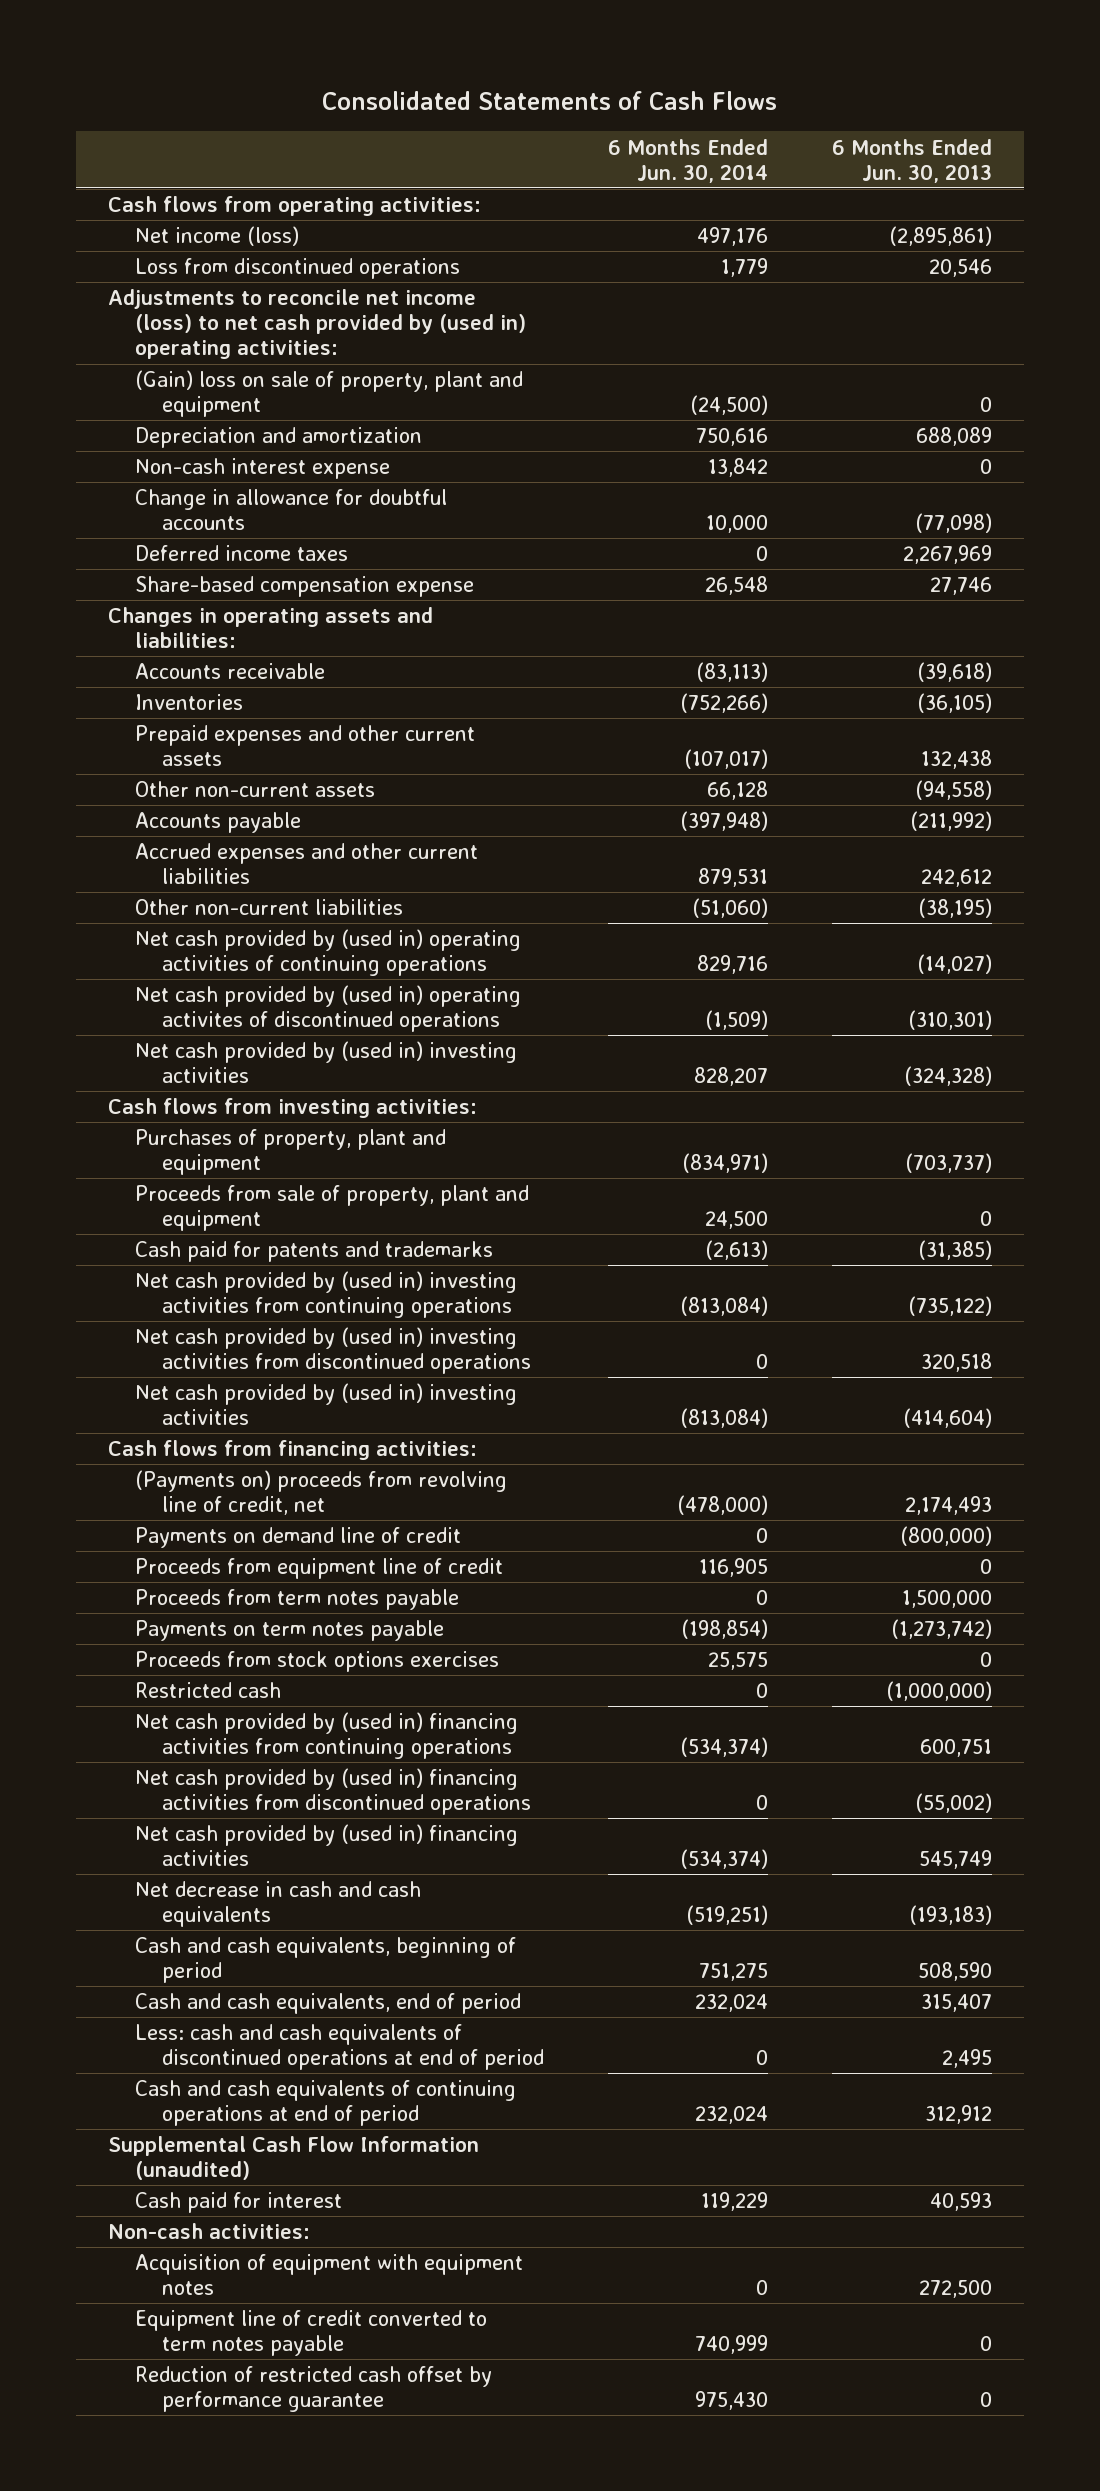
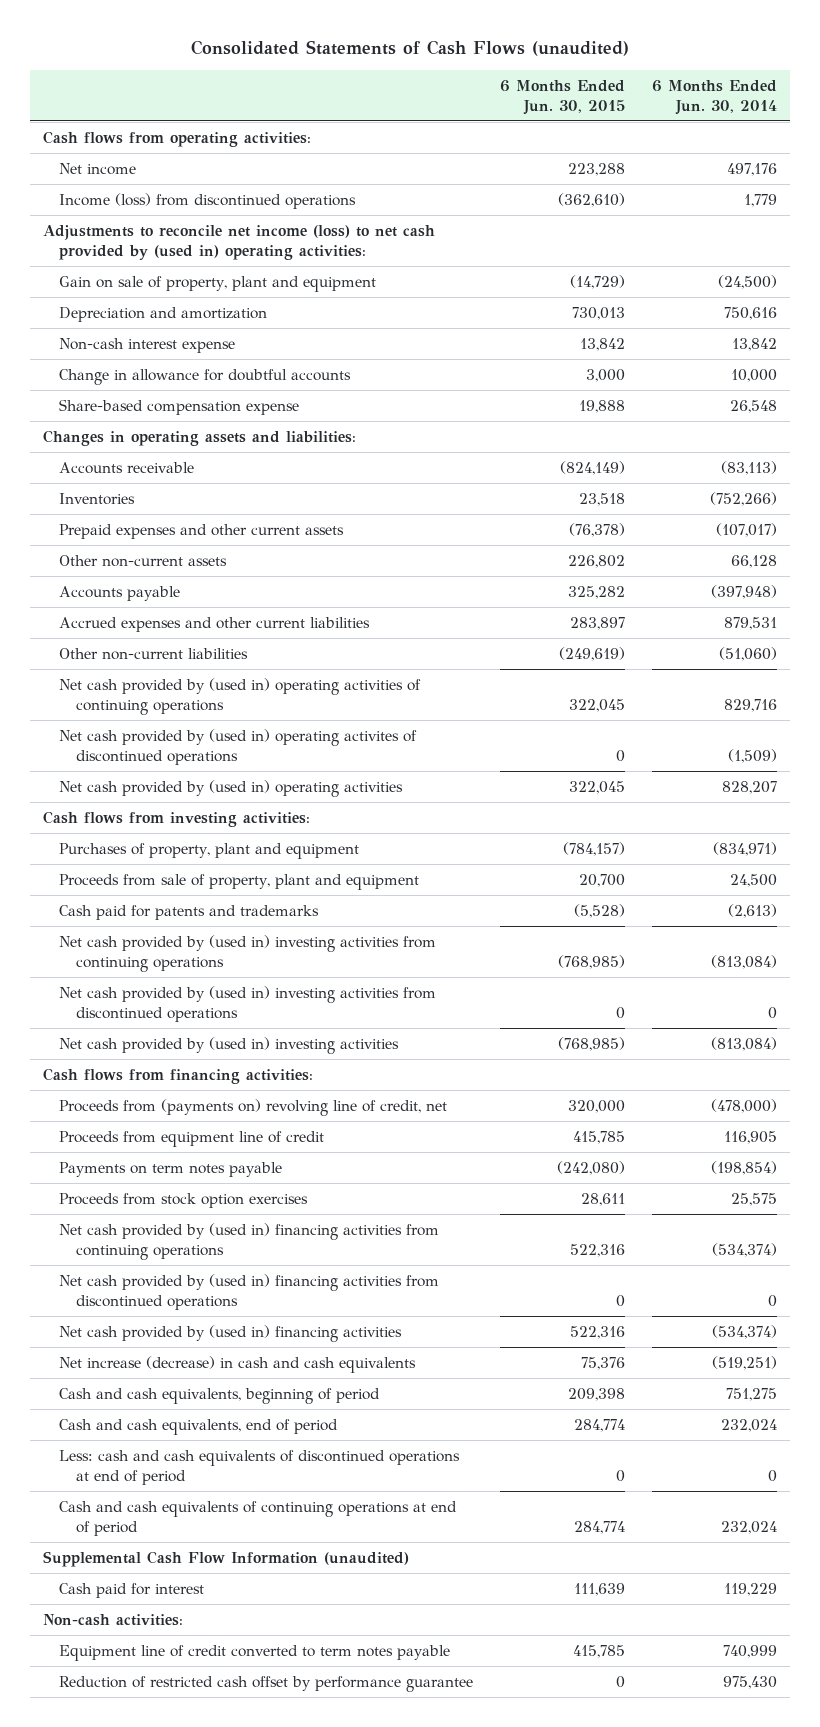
- Consolidated Statements of Cash Flows
+ Consolidated Statements of Cash Flows (unaudited)
- | 6 Months Ended Jun. 30, 2014 | 6 Months Ended Jun. 30, 2013
+ | 6 Months Ended Jun. 30, 2015 | 6 Months Ended Jun. 30, 2014
- Net income (loss) | 497,176 | (2,895,861)
- Loss from discontinued operations | 1,779 | 20,546
+ Net income | 223,288 | 497,176
+ Income (loss) from discontinued operations | (362,610) | 1,779
- (Gain) loss on sale of property, plant and equipment | (24,500) | 0
+ Gain on sale of property, plant and equipment | (14,729) | (24,500)
- Deferred income taxes | 0 | 2,267,969
- Net cash provided by (used in) investing activities | 828,207 | (324,328)
+ Net cash provided by (used in) operating activities | 322,045 | 828,207
- (Payments on) proceeds from revolving line of credit, net | (478,000) | 2,174,493
- Payments on demand line of credit | 0 | (800,000)
+ Proceeds from (payments on) revolving line of credit, net | 320,000 | (478,000)
- Proceeds from term notes payable | 0 | 1,500,000
- Proceeds from stock options exercises | 25,575 | 0
- Restricted cash | 0 | (1,000,000)
+ Proceeds from stock option exercises | 28,611 | 25,575
- Net decrease in cash and cash equivalents | (519,251) | (193,183)
+ Net increase (decrease) in cash and cash equivalents | 75,376 | (519,251)
- Acquisition of equipment with equipment notes | 0 | 272,500

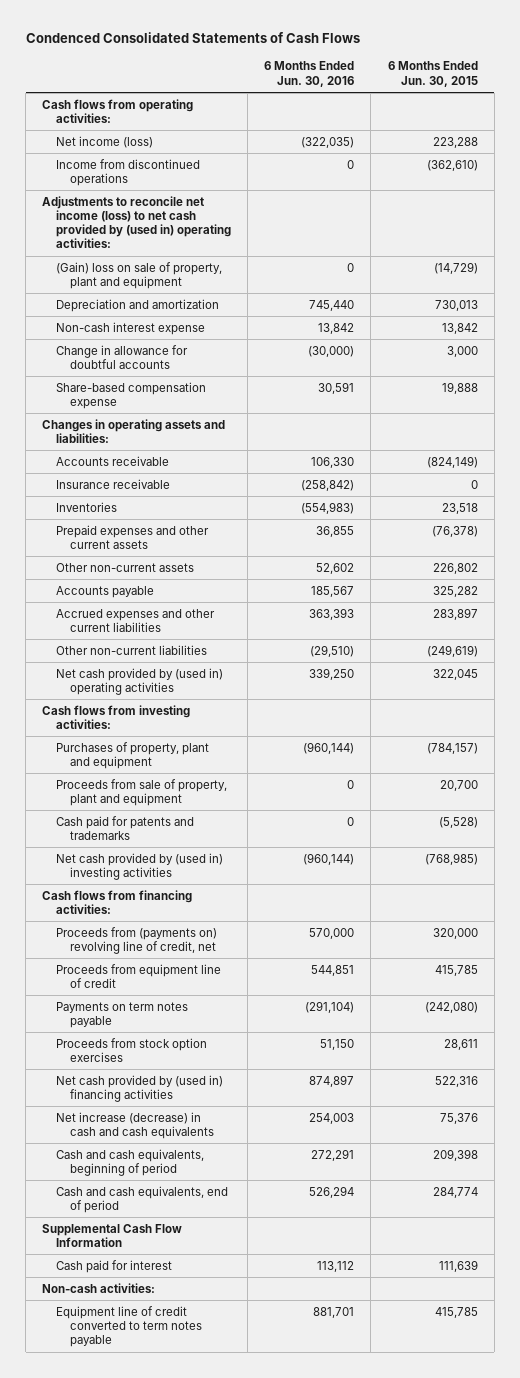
- Consolidated Statements of Cash Flows (unaudited)
+ Condenced Consolidated Statements of Cash Flows
- | 6 Months Ended Jun. 30, 2015 | 6 Months Ended Jun. 30, 2014
+ | 6 Months Ended Jun. 30, 2016 | 6 Months Ended Jun. 30, 2015
- Net income | 223,288 | 497,176
- Income (loss) from discontinued operations | (362,610) | 1,779
+ Net income (loss) | (322,035) | 223,288
+ Income from discontinued operations | 0 | (362,610)
- Gain on sale of property, plant and equipment | (14,729) | (24,500)
+ (Gain) loss on sale of property, plant and equipment | 0 | (14,729)
+ Insurance receivable | (258,842) | 0
- Net cash provided by (used in) operating activities of continuing operations | 322,045 | 829,716
- Net cash provided by (used in) operating activites of discontinued operations | 0 | (1,509)
- Net cash provided by (used in) investing activities from continuing operations | (768,985) | (813,084)
- Net cash provided by (used in) investing activities from discontinued operations | 0 | 0
- Net cash provided by (used in) financing activities from continuing operations | 522,316 | (534,374)
- Net cash provided by (used in) financing activities from discontinued operations | 0 | 0
- Less: cash and cash equivalents of discontinued operations at end of period | 0 | 0
- Cash and cash equivalents of continuing operations at end of period | 284,774 | 232,024
- Supplemental Cash Flow Information (unaudited)
+ Supplemental Cash Flow Information
- Reduction of restricted cash offset by performance guarantee | 0 | 975,430

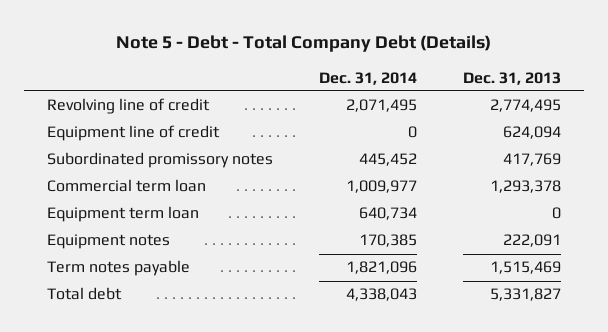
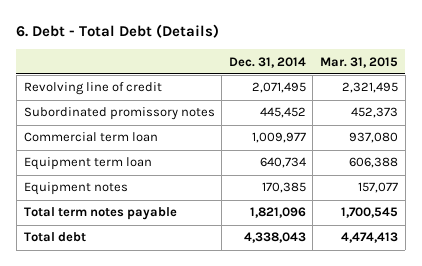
- Note 5 - Debt - Total Company Debt (Details)
+ 6. Debt - Total Debt (Details)
- | Dec. 31, 2014 | Dec. 31, 2013
+ | Dec. 31, 2014 | Mar. 31, 2015
- Equipment line of credit | 0 | 624,094
- Term notes payable | 1,821,096 | 1,515,469
+ Total term notes payable | 1,821,096 | 1,700,545

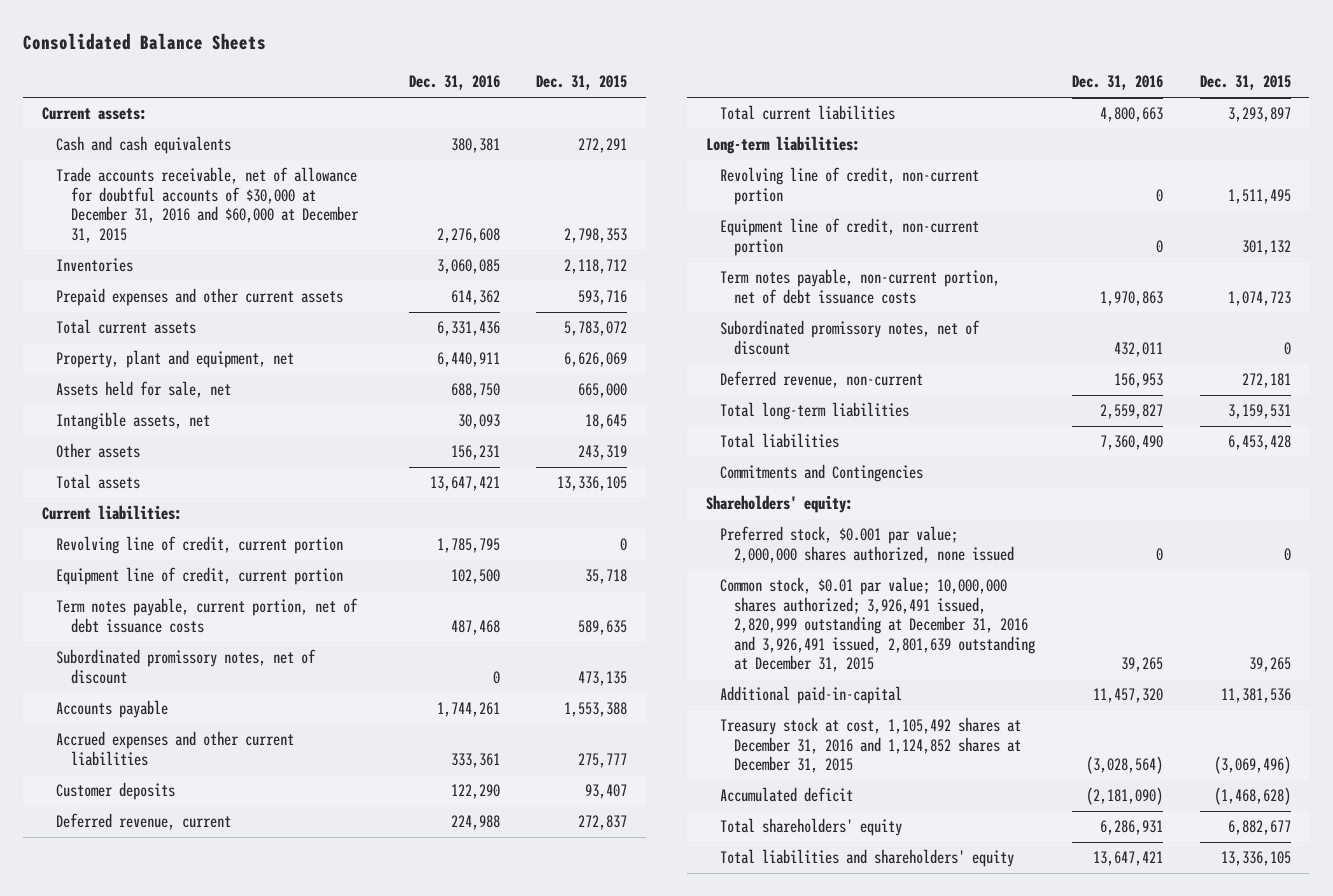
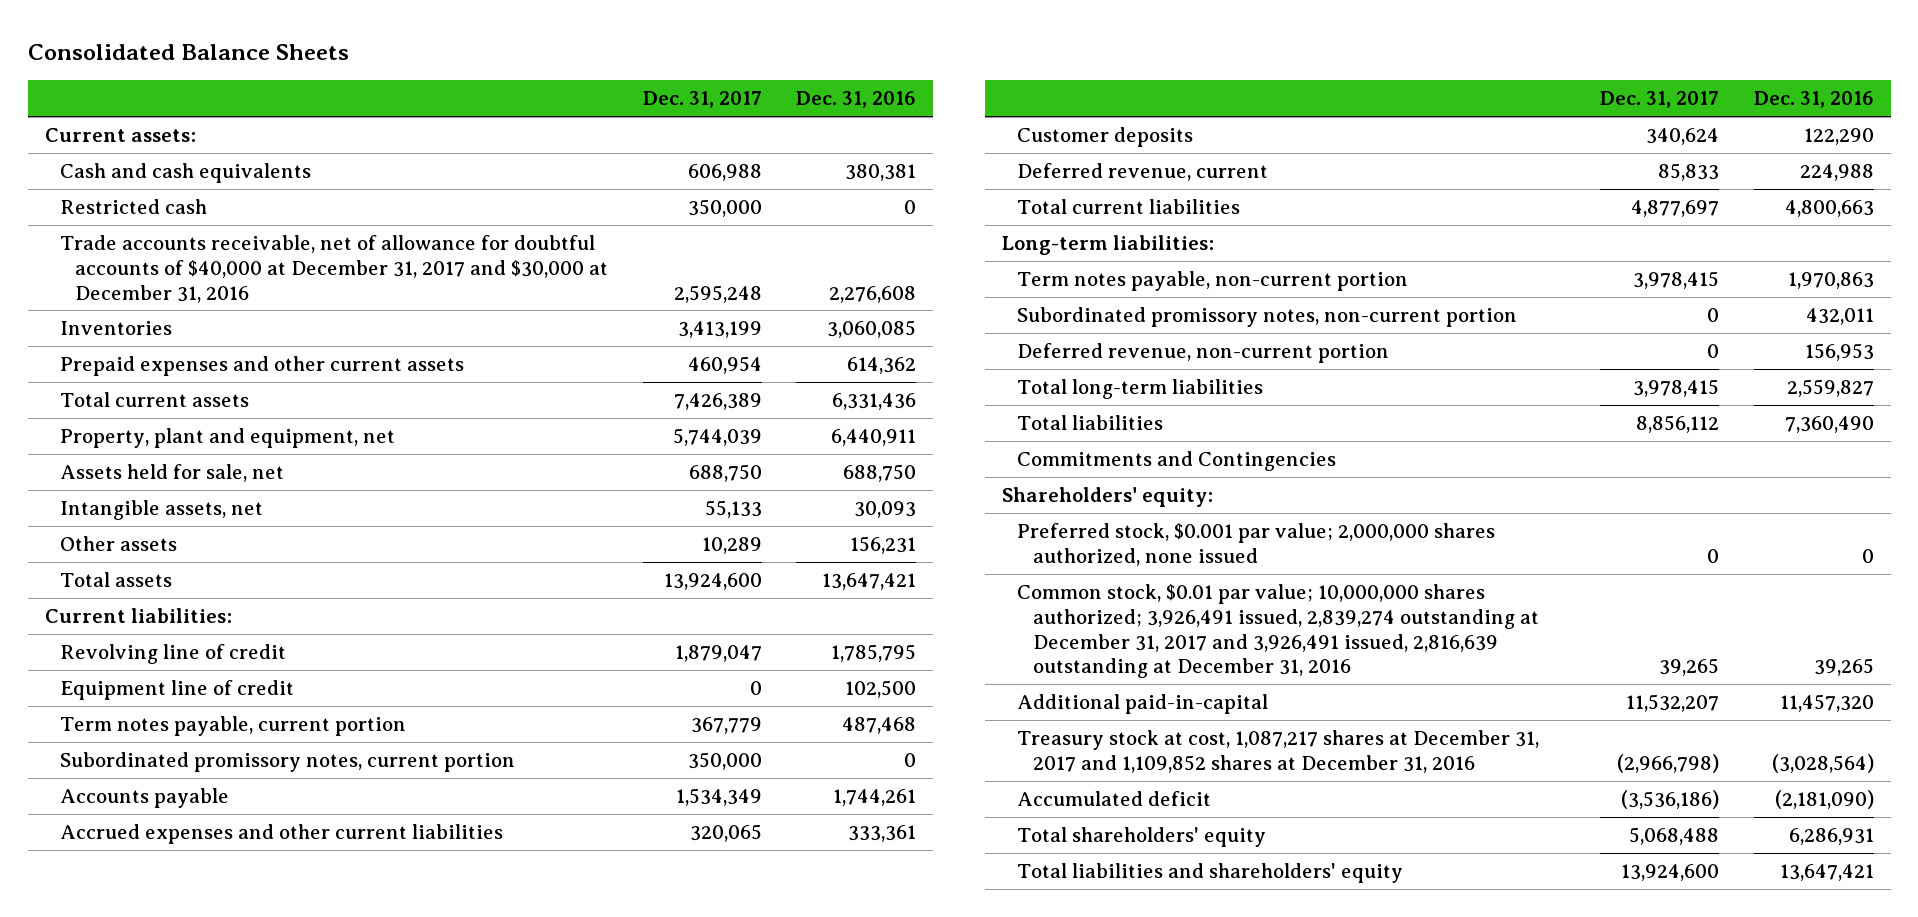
- | Dec. 31, 2016 | Dec. 31, 2015
+ | Dec. 31, 2017 | Dec. 31, 2016
- Trade accounts receivable, net of allowance for doubtful accounts of $30,000 at December 31, 2016 and $60,000 at December 31, 2015 | 2,276,608 | 2,798,353
+ Restricted cash | 350,000 | 0
+ Trade accounts receivable, net of allowance for doubtful accounts of $40,000 at December 31, 2017 and $30,000 at December 31, 2016 | 2,595,248 | 2,276,608
- Revolving line of credit, current portion | 1,785,795 | 0
- Equipment line of credit, current portion | 102,500 | 35,718
- Term notes payable, current portion, net of debt issuance costs | 487,468 | 589,635
- Subordinated promissory notes, net of discount | 0 | 473,135
+ Revolving line of credit | 1,879,047 | 1,785,795
+ Equipment line of credit | 0 | 102,500
+ Term notes payable, current portion | 367,779 | 487,468
+ Subordinated promissory notes, current portion | 350,000 | 0
- Revolving line of credit, non-current portion | 0 | 1,511,495
- Equipment line of credit, non-current portion | 0 | 301,132
- Term notes payable, non-current portion, net of debt issuance costs | 1,970,863 | 1,074,723
- Subordinated promissory notes, net of discount | 432,011 | 0
- Deferred revenue, non-current | 156,953 | 272,181
+ Term notes payable, non-current portion | 3,978,415 | 1,970,863
+ Subordinated promissory notes, non-current portion | 0 | 432,011
+ Deferred revenue, non-current portion | 0 | 156,953
- Common stock, $0.01 par value; 10,000,000 shares authorized; 3,926,491 issued, 2,820,999 outstanding at December 31, 2016 and 3,926,491 issued, 2,801,639 outstanding at December 31, 2015 | 39,265 | 39,265
+ Common stock, $0.01 par value; 10,000,000 shares authorized; 3,926,491 issued, 2,839,274 outstanding at December 31, 2017 and 3,926,491 issued, 2,816,639 outstanding at December 31, 2016 | 39,265 | 39,265
- Treasury stock at cost, 1,105,492 shares at December 31, 2016 and 1,124,852 shares at December 31, 2015 | (3,028,564) | (3,069,496)
+ Treasury stock at cost, 1,087,217 shares at December 31, 2017 and 1,109,852 shares at December 31, 2016 | (2,966,798) | (3,028,564)

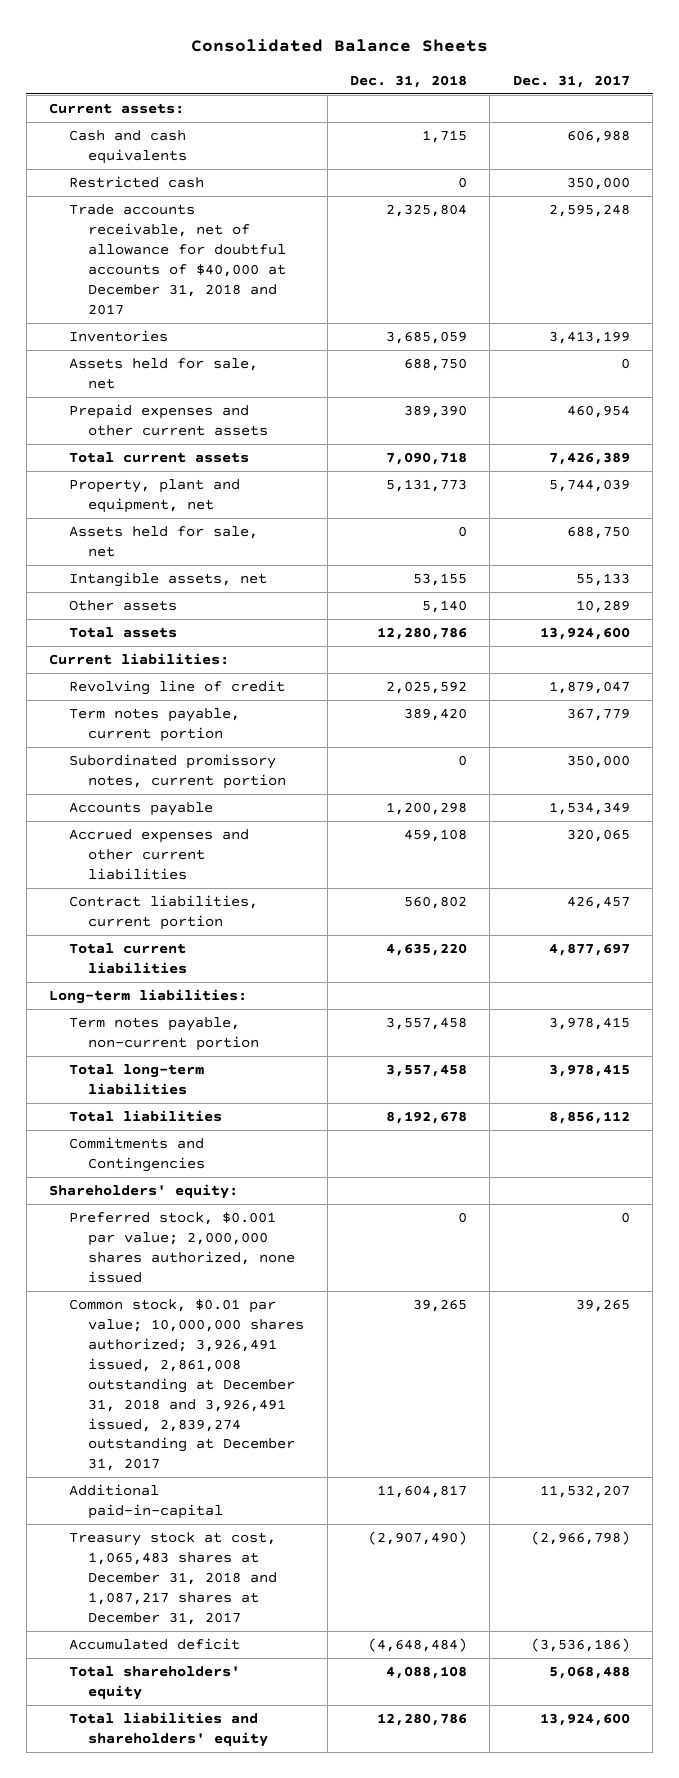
- | Dec. 31, 2017 | Dec. 31, 2016
+ | Dec. 31, 2018 | Dec. 31, 2017
- Trade accounts receivable, net of allowance for doubtful accounts of $40,000 at December 31, 2017 and $30,000 at December 31, 2016 | 2,595,248 | 2,276,608
+ Trade accounts receivable, net of allowance for doubtful accounts of $40,000 at December 31, 2018 and 2017 | 2,325,804 | 2,595,248
+ Assets held for sale, net | 688,750 | 0
- Equipment line of credit | 0 | 102,500
- Customer deposits | 340,624 | 122,290
- Deferred revenue, current | 85,833 | 224,988
+ Contract liabilities, current portion | 560,802 | 426,457
- Subordinated promissory notes, non-current portion | 0 | 432,011
- Deferred revenue, non-current portion | 0 | 156,953
- Common stock, $0.01 par value; 10,000,000 shares authorized; 3,926,491 issued, 2,839,274 outstanding at December 31, 2017 and 3,926,491 issued, 2,816,639 outstanding at December 31, 2016 | 39,265 | 39,265
+ Common stock, $0.01 par value; 10,000,000 shares authorized; 3,926,491 issued, 2,861,008 outstanding at December 31, 2018 and 3,926,491 issued, 2,839,274 outstanding at December 31, 2017 | 39,265 | 39,265
- Treasury stock at cost, 1,087,217 shares at December 31, 2017 and 1,109,852 shares at December 31, 2016 | (2,966,798) | (3,028,564)
+ Treasury stock at cost, 1,065,483 shares at December 31, 2018 and 1,087,217 shares at December 31, 2017 | (2,907,490) | (2,966,798)

